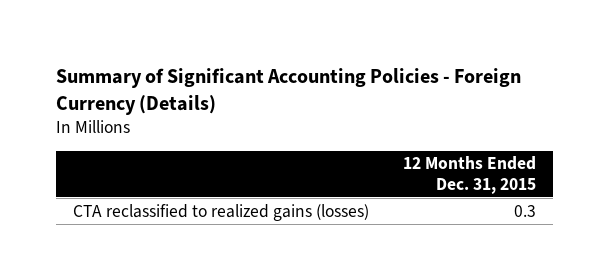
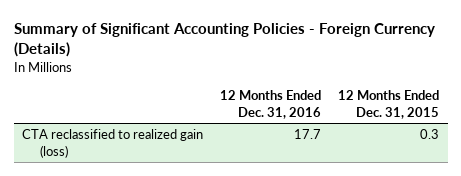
- | 12 Months Ended Dec. 31, 2015
+ | 12 Months Ended Dec. 31, 2016 | 12 Months Ended Dec. 31, 2015
- CTA reclassified to realized gains (losses) | 0.3
+ CTA reclassified to realized gain (loss) | 17.7 | 0.3

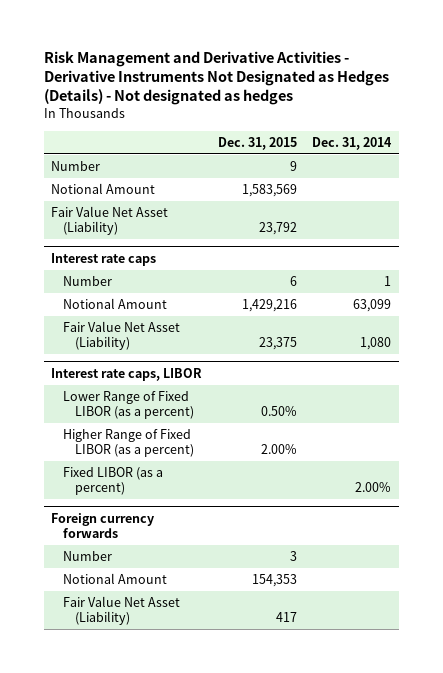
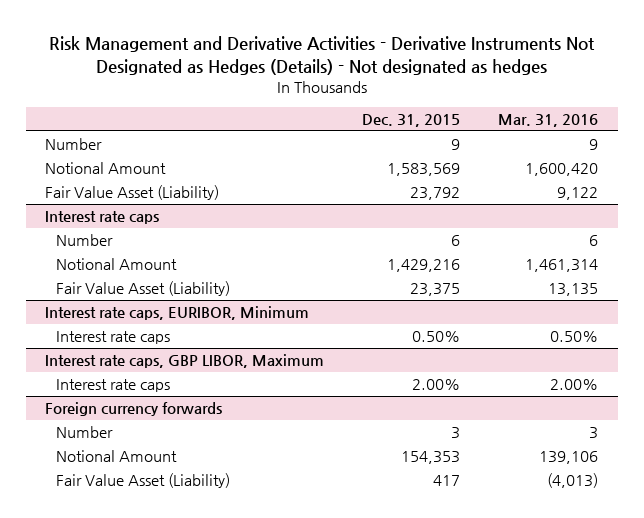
- | Dec. 31, 2015 | Dec. 31, 2014
+ | Dec. 31, 2015 | Mar. 31, 2016
- Fair Value Net Asset (Liability) | 23,792 |
+ Fair Value Asset (Liability) | 23,792 | 9,122
@ Interest rate caps
- Fair Value Net Asset (Liability) | 23,375 | 1,080
- Interest rate caps, LIBOR
- Lower Range of Fixed LIBOR (as a percent) | 0.50% |
- Higher Range of Fixed LIBOR (as a percent) | 2.00% |
- Fixed LIBOR (as a percent) | | 2.00%
@ Interest rate caps
+ Fair Value Asset (Liability) | 23,375 | 13,135
+ Interest rate caps, EURIBOR, Minimum
+ Interest rate caps | 0.50% | 0.50%
+ Interest rate caps, GBP LIBOR, Maximum
+ Interest rate caps | 2.00% | 2.00%
@ Foreign currency forwards
- Fair Value Net Asset (Liability) | 417 |
+ Fair Value Asset (Liability) | 417 | (4,013)

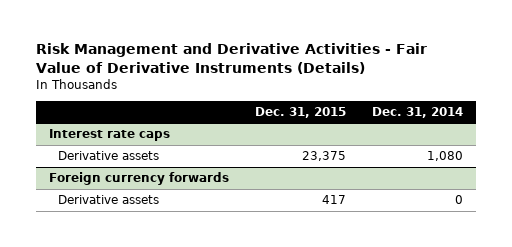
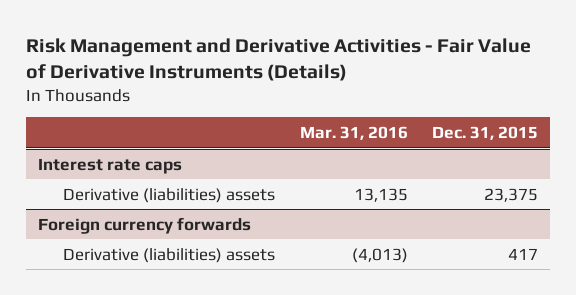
- | Dec. 31, 2015 | Dec. 31, 2014
+ | Mar. 31, 2016 | Dec. 31, 2015
@ Interest rate caps
- Derivative assets | 23,375 | 1,080
+ Derivative (liabilities) assets | 13,135 | 23,375
@ Foreign currency forwards
- Derivative assets | 417 | 0
+ Derivative (liabilities) assets | (4,013) | 417

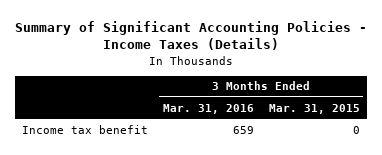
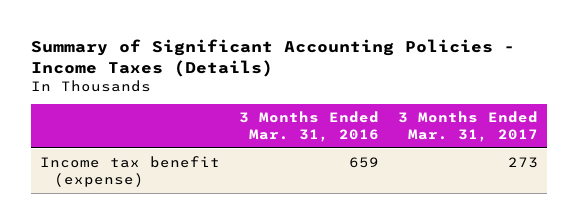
- | 3 Months Ended Mar. 31, 2016 | 3 Months Ended Mar. 31, 2015
+ | 3 Months Ended Mar. 31, 2016 | 3 Months Ended Mar. 31, 2017
- Income tax benefit | 659 | 0
+ Income tax benefit (expense) | 659 | 273

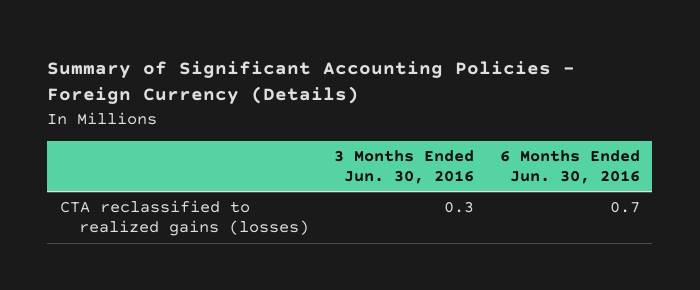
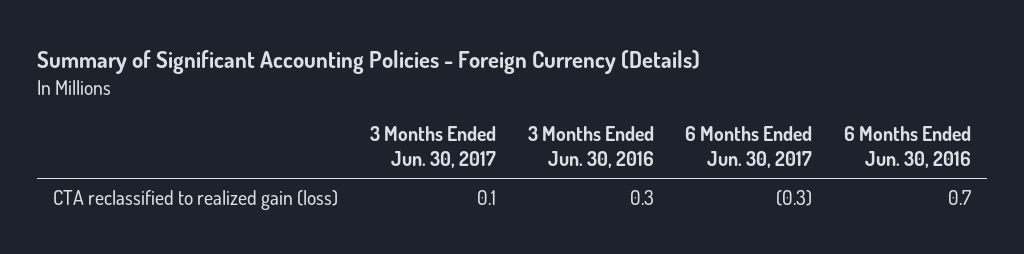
- | 3 Months Ended Jun. 30, 2016 | 6 Months Ended Jun. 30, 2016
+ | 3 Months Ended Jun. 30, 2017 | 3 Months Ended Jun. 30, 2016 | 6 Months Ended Jun. 30, 2017 | 6 Months Ended Jun. 30, 2016
- CTA reclassified to realized gains (losses) | 0.3 | 0.7
+ CTA reclassified to realized gain (loss) | 0.1 | 0.3 | (0.3) | 0.7

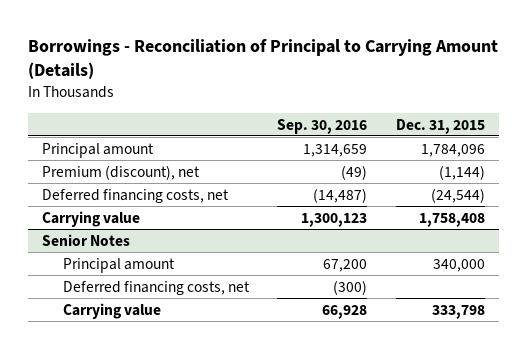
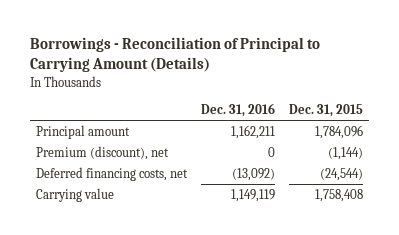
- | Sep. 30, 2016 | Dec. 31, 2015
+ | Dec. 31, 2016 | Dec. 31, 2015
- Senior Notes
- Principal amount | 67,200 | 340,000
- Deferred financing costs, net | (300) |
- Carrying value | 66,928 | 333,798

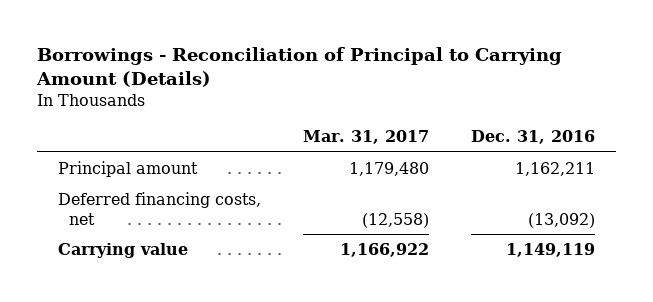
- | Dec. 31, 2016 | Dec. 31, 2015
+ | Mar. 31, 2017 | Dec. 31, 2016
- Premium (discount), net | 0 | (1,144)

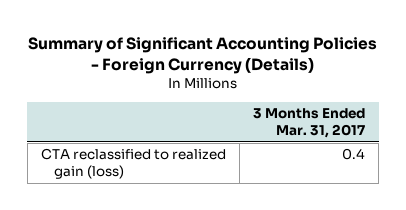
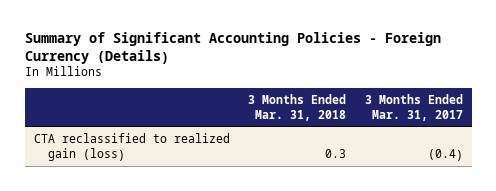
- | 3 Months Ended Mar. 31, 2017
+ | 3 Months Ended Mar. 31, 2018 | 3 Months Ended Mar. 31, 2017
- CTA reclassified to realized gain (loss) | 0.4
+ CTA reclassified to realized gain (loss) | 0.3 | (0.4)

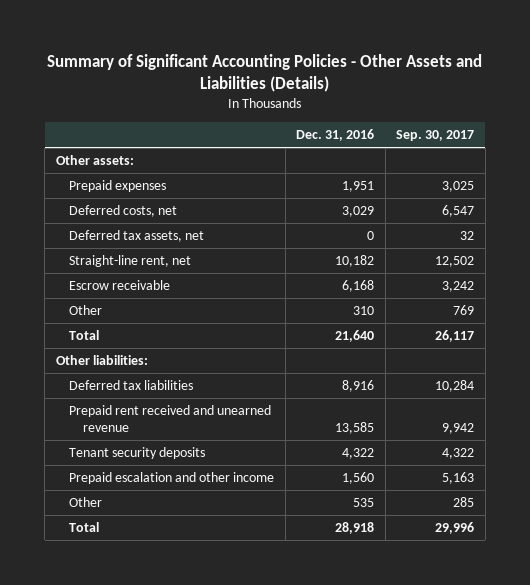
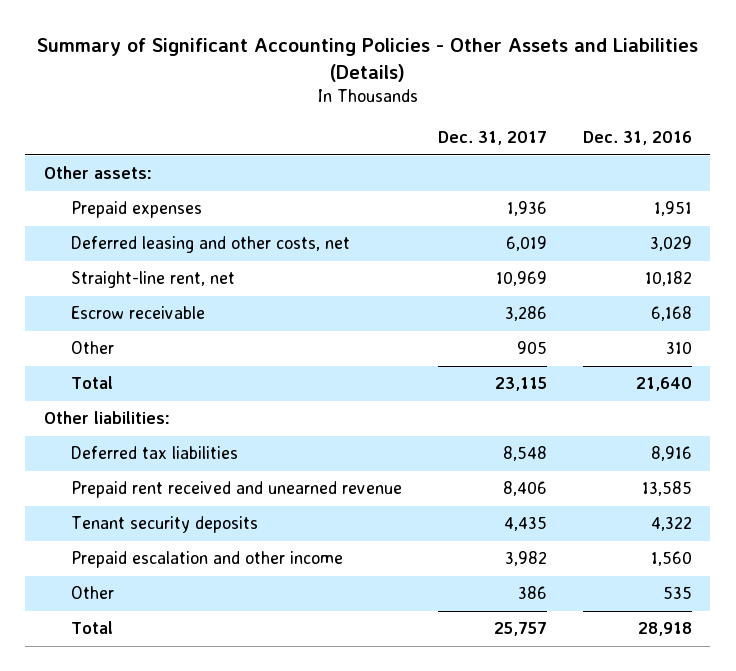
- | Dec. 31, 2016 | Sep. 30, 2017
+ | Dec. 31, 2017 | Dec. 31, 2016
- Deferred costs, net | 3,029 | 6,547
- Deferred tax assets, net | 0 | 32
+ Deferred leasing and other costs, net | 6,019 | 3,029

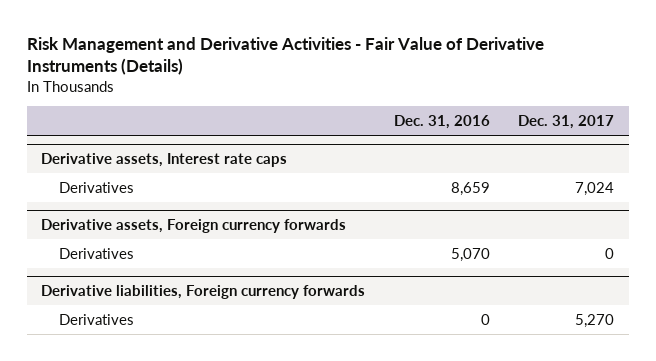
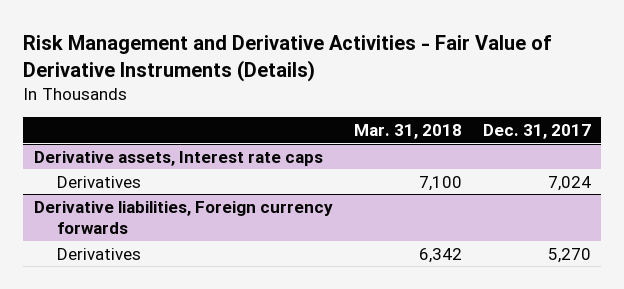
- | Dec. 31, 2016 | Dec. 31, 2017
+ | Mar. 31, 2018 | Dec. 31, 2017
- Derivative assets, Foreign currency forwards
- Derivatives | 5,070 | 0

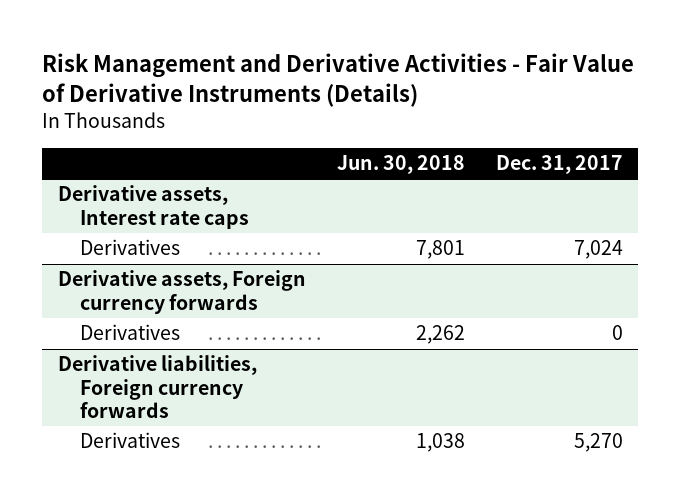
- | Mar. 31, 2018 | Dec. 31, 2017
+ | Jun. 30, 2018 | Dec. 31, 2017
+ Derivative assets, Foreign currency forwards
+ Derivatives | 2,262 | 0

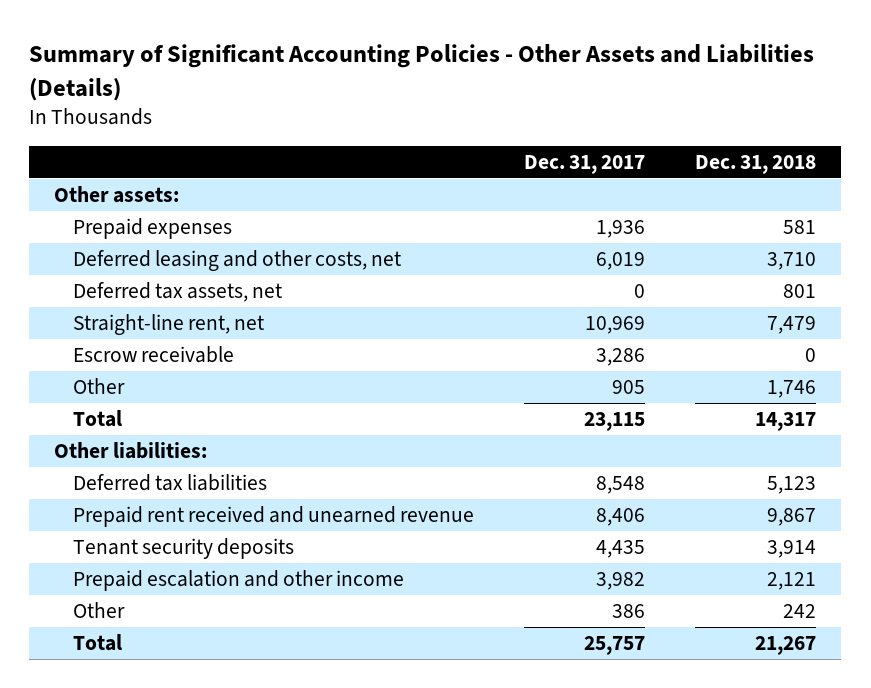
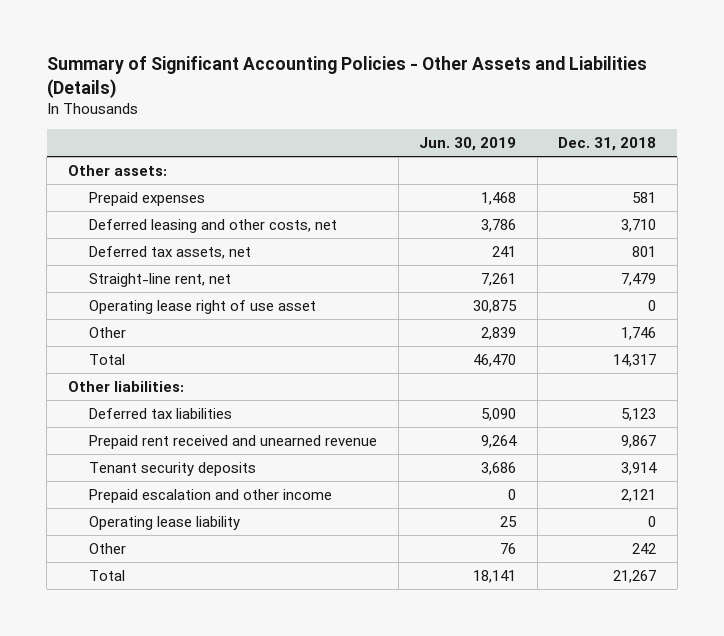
- | Dec. 31, 2017 | Dec. 31, 2018
+ | Jun. 30, 2019 | Dec. 31, 2018
- Escrow receivable | 3,286 | 0
+ Operating lease right of use asset | 30,875 | 0
+ Operating lease liability | 25 | 0

